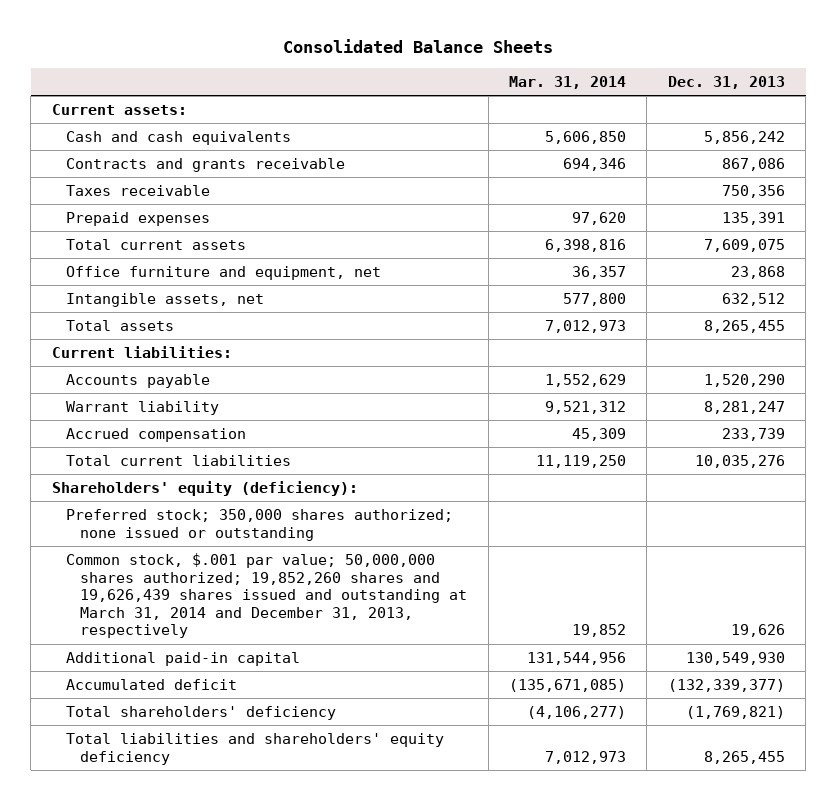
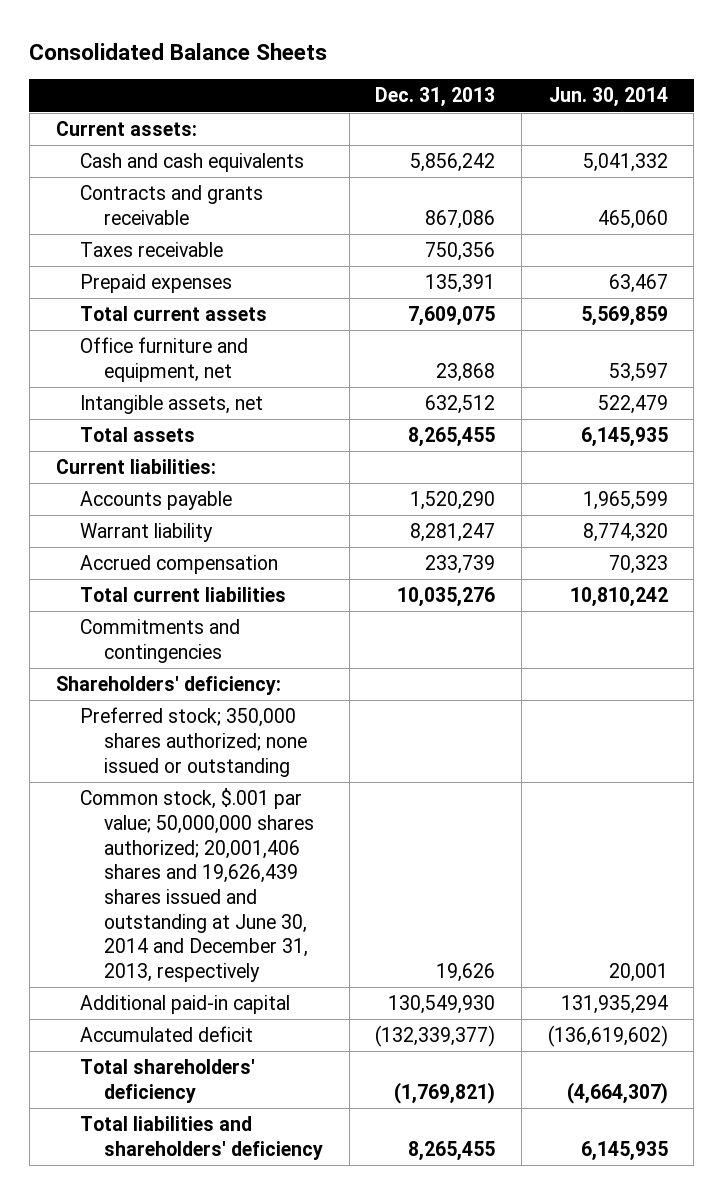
- | Mar. 31, 2014 | Dec. 31, 2013
+ | Dec. 31, 2013 | Jun. 30, 2014
- Shareholders' equity (deficiency):
+ Commitments and contingencies
+ Shareholders' deficiency:
- Common stock, $.001 par value; 50,000,000 shares authorized; 19,852,260 shares and 19,626,439 shares issued and outstanding at March 31, 2014 and December 31, 2013, respectively | 19,852 | 19,626
+ Common stock, $.001 par value; 50,000,000 shares authorized; 20,001,406 shares and 19,626,439 shares issued and outstanding at June 30, 2014 and December 31, 2013, respectively | 19,626 | 20,001
- Total liabilities and shareholders' equity deficiency | 7,012,973 | 8,265,455
+ Total liabilities and shareholders' deficiency | 8,265,455 | 6,145,935

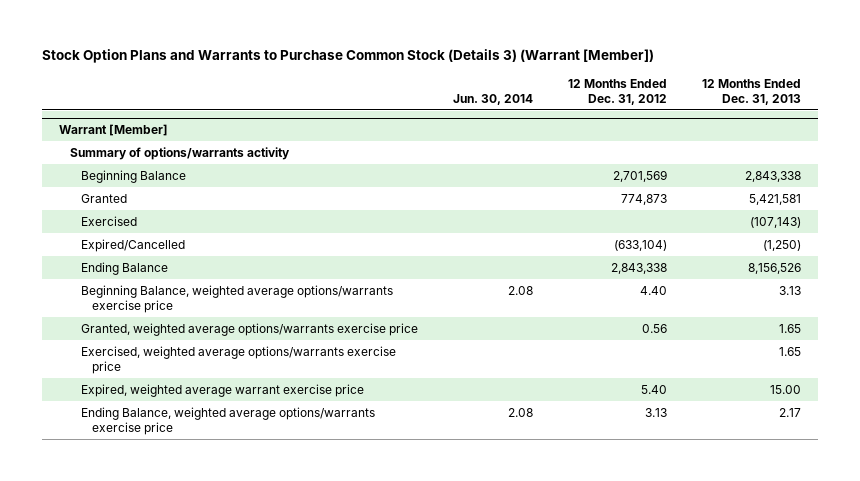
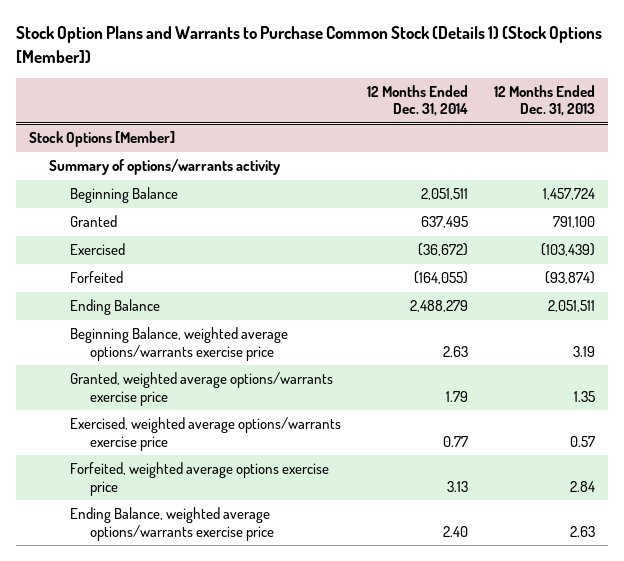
- Stock Option Plans and Warrants to Purchase Common Stock (Details 3) (Warrant [Member])
+ Stock Option Plans and Warrants to Purchase Common Stock (Details 1) (Stock Options [Member])
- | Jun. 30, 2014 | 12 Months Ended Dec. 31, 2012 | 12 Months Ended Dec. 31, 2013
+ | 12 Months Ended Dec. 31, 2014 | 12 Months Ended Dec. 31, 2013
- Warrant [Member]
+ Stock Options [Member]
- Beginning Balance | | 2,701,569 | 2,843,338
- Granted | | 774,873 | 5,421,581
- Exercised | | | (107,143)
- Expired/Cancelled | | (633,104) | (1,250)
- Ending Balance | | 2,843,338 | 8,156,526
- Beginning Balance, weighted average options/warrants exercise price | 2.08 | 4.40 | 3.13
- Granted, weighted average options/warrants exercise price | | 0.56 | 1.65
- Exercised, weighted average options/warrants exercise price | | | 1.65
- Expired, weighted average warrant exercise price | | 5.40 | 15.00
- Ending Balance, weighted average options/warrants exercise price | 2.08 | 3.13 | 2.17
+ Beginning Balance | 2,051,511 | 1,457,724
+ Granted | 637,495 | 791,100
+ Exercised | (36,672) | (103,439)
+ Forfeited | (164,055) | (93,874)
+ Ending Balance | 2,488,279 | 2,051,511
+ Beginning Balance, weighted average options/warrants exercise price | 2.63 | 3.19
+ Granted, weighted average options/warrants exercise price | 1.79 | 1.35
+ Exercised, weighted average options/warrants exercise price | 0.77 | 0.57
+ Forfeited, weighted average options exercise price | 3.13 | 2.84
+ Ending Balance, weighted average options/warrants exercise price | 2.40 | 2.63

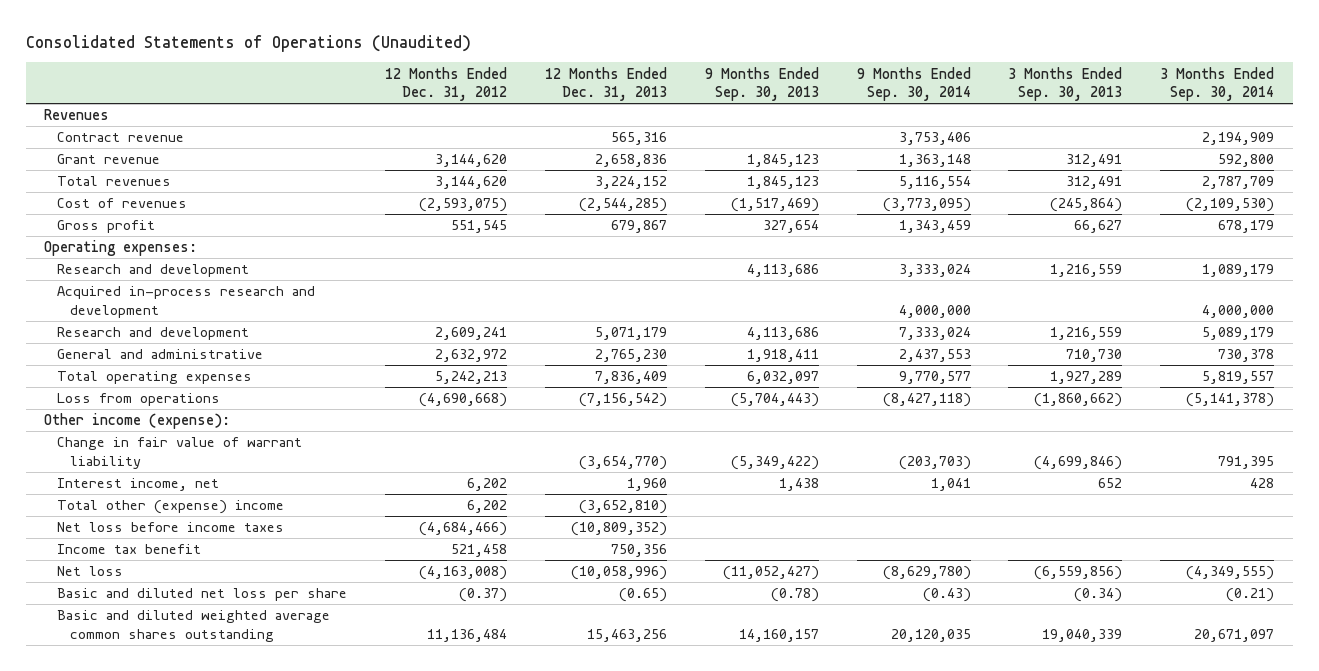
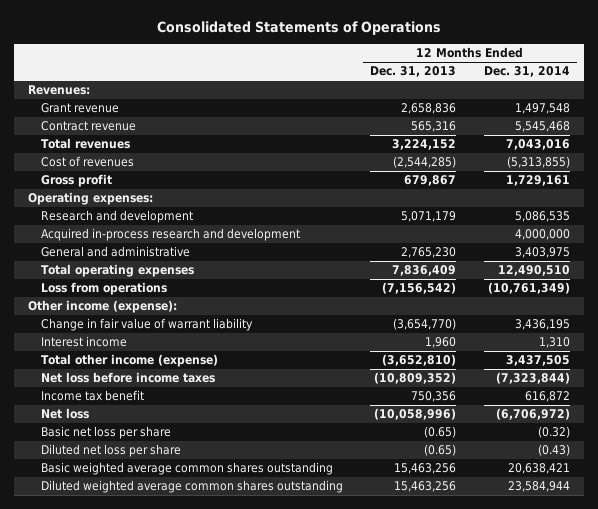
- Consolidated Statements of Operations (Unaudited)
+ Consolidated Statements of Operations
- | 12 Months Ended Dec. 31, 2012 | 12 Months Ended Dec. 31, 2013 | 9 Months Ended Sep. 30, 2013 | 9 Months Ended Sep. 30, 2014 | 3 Months Ended Sep. 30, 2013 | 3 Months Ended Sep. 30, 2014
+ | 12 Months Ended Dec. 31, 2013 | 12 Months Ended Dec. 31, 2014
- Revenues
+ Revenues:
moved down: Contract revenue | 565,316 | 5,545,468
- Research and development | | | 4,113,686 | 3,333,024 | 1,216,559 | 1,089,179
moved down: Acquired in-process research and development | | 4,000,000
- Interest income, net | 6,202 | 1,960 | 1,438 | 1,041 | 652 | 428
- Total other (expense) income | 6,202 | (3,652,810) | | | |
+ Interest income | 1,960 | 1,310
+ Total other income (expense) | (3,652,810) | 3,437,505
- Basic and diluted net loss per share | (0.37) | (0.65) | (0.78) | (0.43) | (0.34) | (0.21)
- Basic and diluted weighted average common shares outstanding | 11,136,484 | 15,463,256 | 14,160,157 | 20,120,035 | 19,040,339 | 20,671,097
+ Basic net loss per share | (0.65) | (0.32)
+ Diluted net loss per share | (0.65) | (0.43)
+ Basic weighted average common shares outstanding | 15,463,256 | 20,638,421
+ Diluted weighted average common shares outstanding | 15,463,256 | 23,584,944

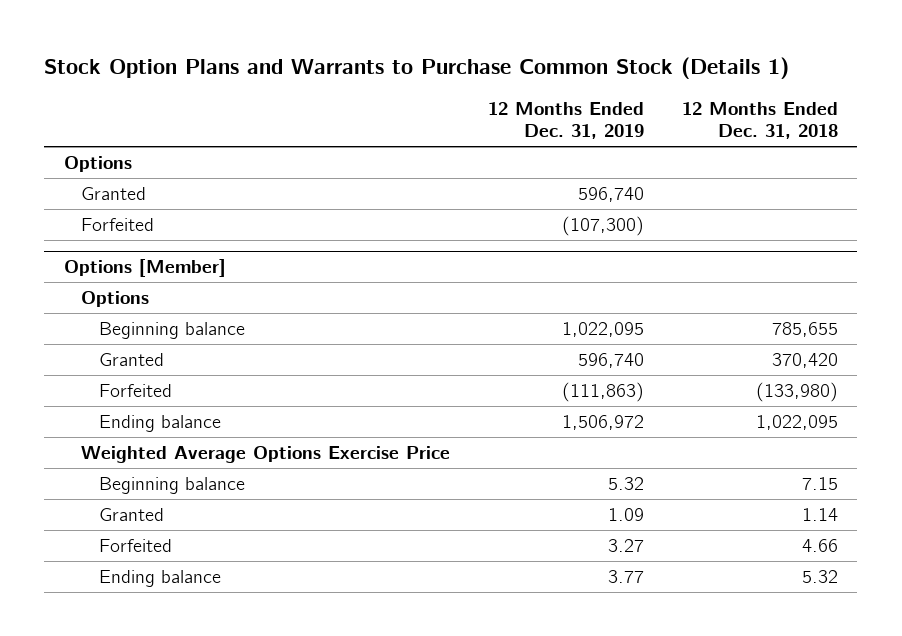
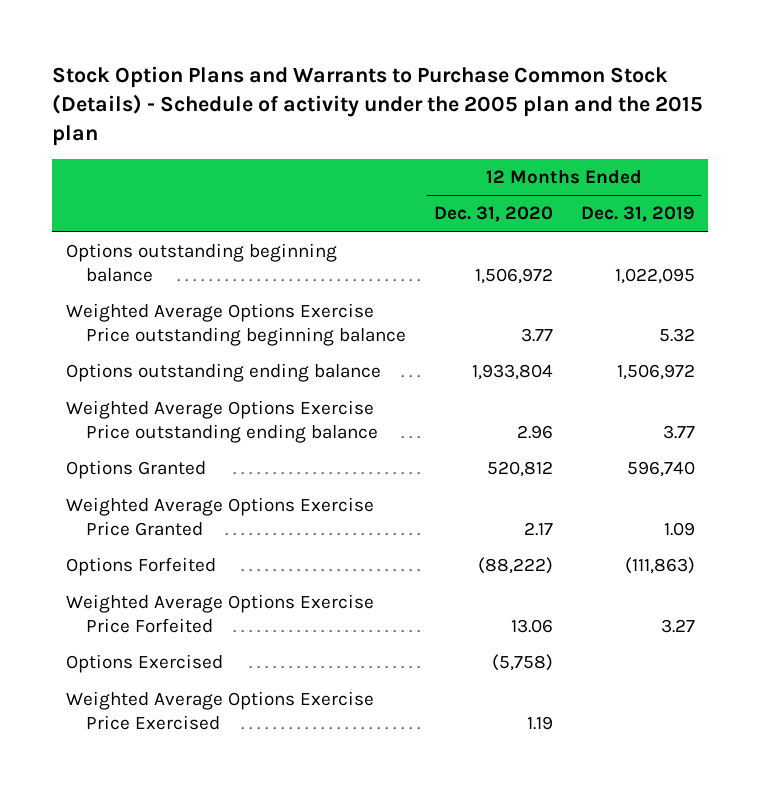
- Stock Option Plans and Warrants to Purchase Common Stock (Details 1)
+ Stock Option Plans and Warrants to Purchase Common Stock (Details) - Schedule of activity under the 2005 plan and the 2015 plan
- | 12 Months Ended Dec. 31, 2019 | 12 Months Ended Dec. 31, 2018
+ | 12 Months Ended Dec. 31, 2020 | 12 Months Ended Dec. 31, 2019
- Options
- Granted | 596,740 |
- Forfeited | (107,300) |
- Options [Member]
- Options
- Beginning balance | 1,022,095 | 785,655
- Granted | 596,740 | 370,420
- Forfeited | (111,863) | (133,980)
- Ending balance | 1,506,972 | 1,022,095
- Weighted Average Options Exercise Price
- Beginning balance | 5.32 | 7.15
- Granted | 1.09 | 1.14
- Forfeited | 3.27 | 4.66
- Ending balance | 3.77 | 5.32
+ Options outstanding beginning balance | 1,506,972 | 1,022,095
+ Weighted Average Options Exercise Price outstanding beginning balance | 3.77 | 5.32
+ Options outstanding ending balance | 1,933,804 | 1,506,972
+ Weighted Average Options Exercise Price outstanding ending balance | 2.96 | 3.77
+ Options Granted | 520,812 | 596,740
+ Weighted Average Options Exercise Price Granted | 2.17 | 1.09
+ Options Forfeited | (88,222) | (111,863)
+ Weighted Average Options Exercise Price Forfeited | 13.06 | 3.27
+ Options Exercised | (5,758) |
+ Weighted Average Options Exercise Price Exercised | 1.19 |

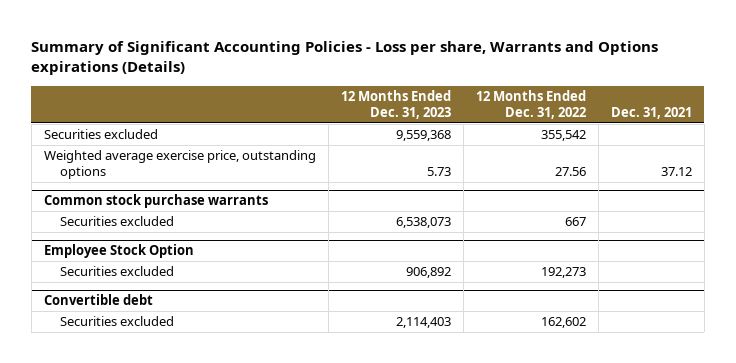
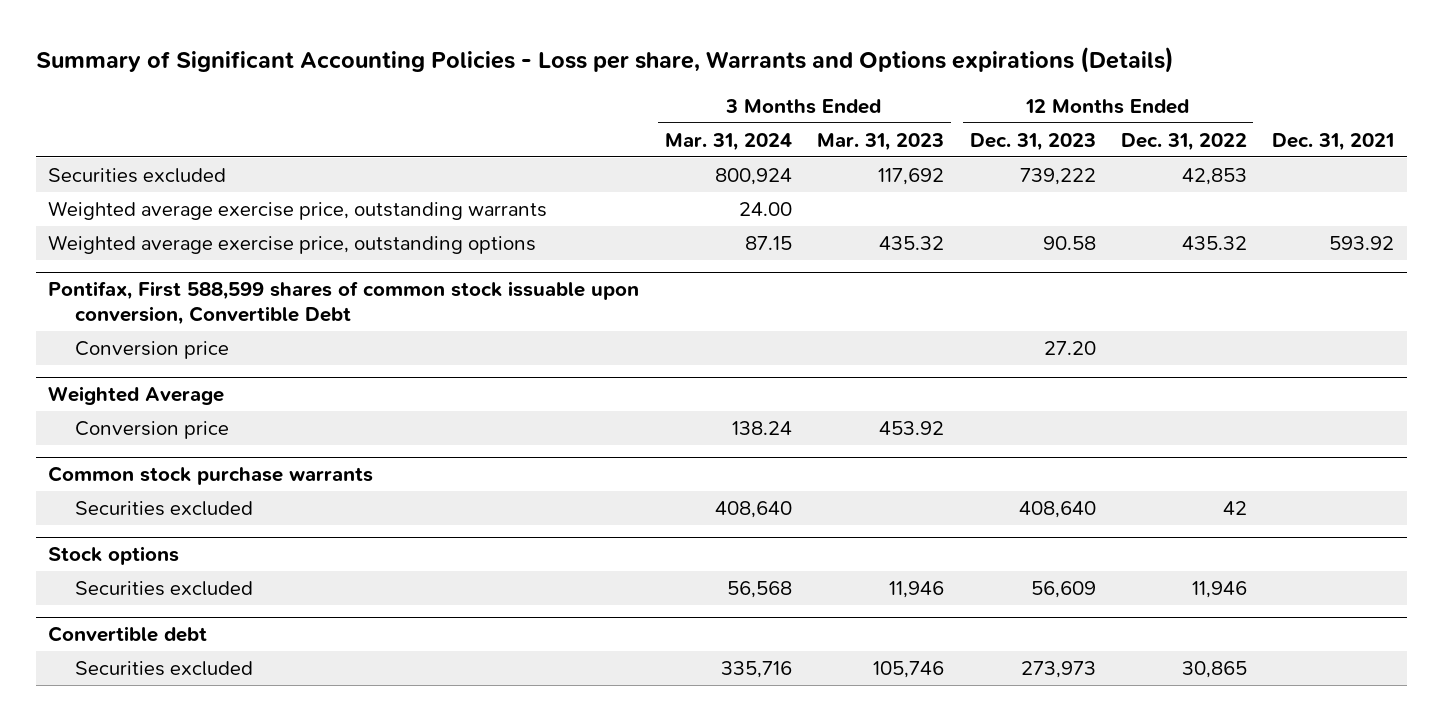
- | 12 Months Ended Dec. 31, 2023 | 12 Months Ended Dec. 31, 2022 | Dec. 31, 2021
+ | 3 Months Ended Mar. 31, 2024 | 3 Months Ended Mar. 31, 2023 | 12 Months Ended Dec. 31, 2023 | 12 Months Ended Dec. 31, 2022 | Dec. 31, 2021
- Securities excluded | 9,559,368 | 355,542 |
- Weighted average exercise price, outstanding options | 5.73 | 27.56 | 37.12
+ Securities excluded | 800,924 | 117,692 | 739,222 | 42,853 |
+ Weighted average exercise price, outstanding warrants | 24.00 | | | |
+ Weighted average exercise price, outstanding options | 87.15 | 435.32 | 90.58 | 435.32 | 593.92
+ Pontifax, First 588,599 shares of common stock issuable upon conversion, Convertible Debt
+ Conversion price | | | 27.20 | |
+ Weighted Average
+ Conversion price | 138.24 | 453.92 | | |
@ Common stock purchase warrants
- Securities excluded | 6,538,073 | 667 |
- Employee Stock Option
- Securities excluded | 906,892 | 192,273 |
@ Common stock purchase warrants
+ Securities excluded | 408,640 | | 408,640 | 42 |
+ Stock options
+ Securities excluded | 56,568 | 11,946 | 56,609 | 11,946 |
@ Convertible debt
- Securities excluded | 2,114,403 | 162,602 |
+ Securities excluded | 335,716 | 105,746 | 273,973 | 30,865 |

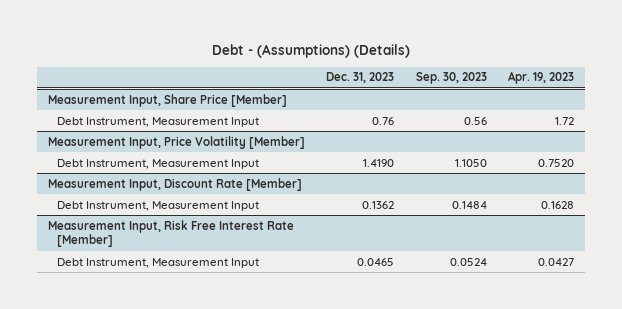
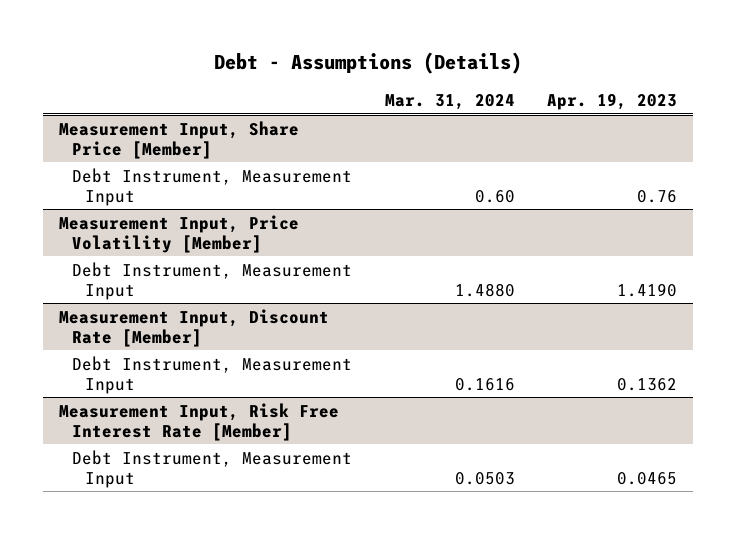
- Debt - (Assumptions) (Details)
+ Debt - Assumptions (Details)
- | Dec. 31, 2023 | Sep. 30, 2023 | Apr. 19, 2023
+ | Mar. 31, 2024 | Apr. 19, 2023
@ Measurement Input, Share Price [Member]
- Debt Instrument, Measurement Input | 0.76 | 0.56 | 1.72
+ Debt Instrument, Measurement Input | 0.60 | 0.76
@ Measurement Input, Price Volatility [Member]
- Debt Instrument, Measurement Input | 1.4190 | 1.1050 | 0.7520
+ Debt Instrument, Measurement Input | 1.4880 | 1.4190
@ Measurement Input, Discount Rate [Member]
- Debt Instrument, Measurement Input | 0.1362 | 0.1484 | 0.1628
+ Debt Instrument, Measurement Input | 0.1616 | 0.1362
@ Measurement Input, Risk Free Interest Rate [Member]
- Debt Instrument, Measurement Input | 0.0465 | 0.0524 | 0.0427
+ Debt Instrument, Measurement Input | 0.0503 | 0.0465

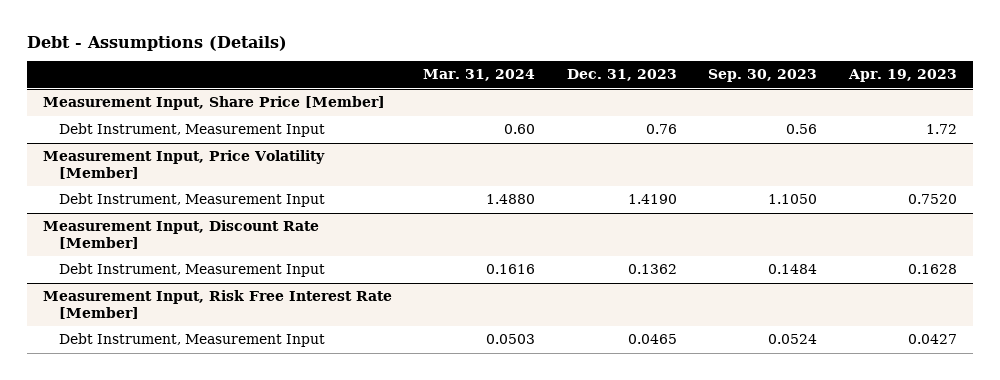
- | Mar. 31, 2024 | Apr. 19, 2023
+ | Mar. 31, 2024 | Dec. 31, 2023 | Sep. 30, 2023 | Apr. 19, 2023
@ Measurement Input, Share Price [Member]
- Debt Instrument, Measurement Input | 0.60 | 0.76
+ Debt Instrument, Measurement Input | 0.60 | 0.76 | 0.56 | 1.72
@ Measurement Input, Price Volatility [Member]
- Debt Instrument, Measurement Input | 1.4880 | 1.4190
+ Debt Instrument, Measurement Input | 1.4880 | 1.4190 | 1.1050 | 0.7520
@ Measurement Input, Discount Rate [Member]
- Debt Instrument, Measurement Input | 0.1616 | 0.1362
+ Debt Instrument, Measurement Input | 0.1616 | 0.1362 | 0.1484 | 0.1628
@ Measurement Input, Risk Free Interest Rate [Member]
- Debt Instrument, Measurement Input | 0.0503 | 0.0465
+ Debt Instrument, Measurement Input | 0.0503 | 0.0465 | 0.0524 | 0.0427

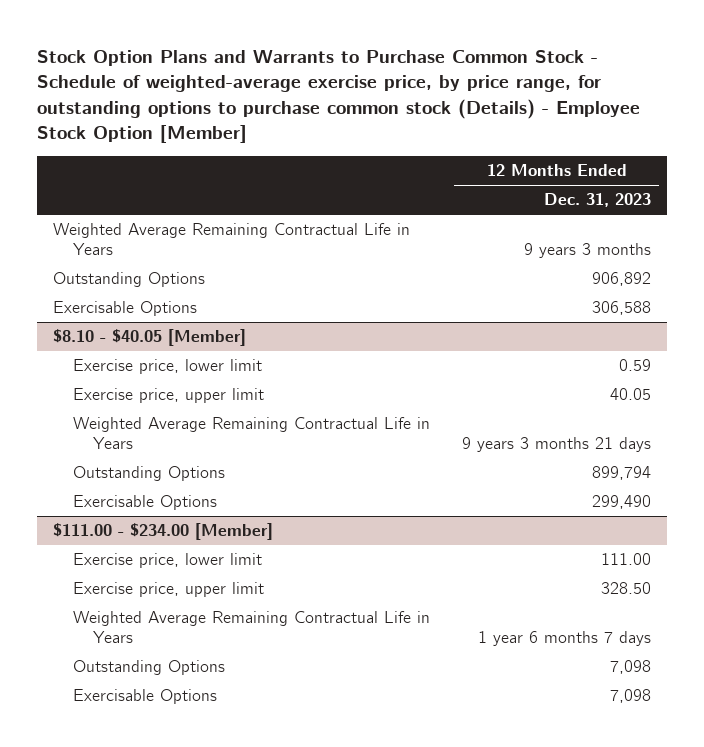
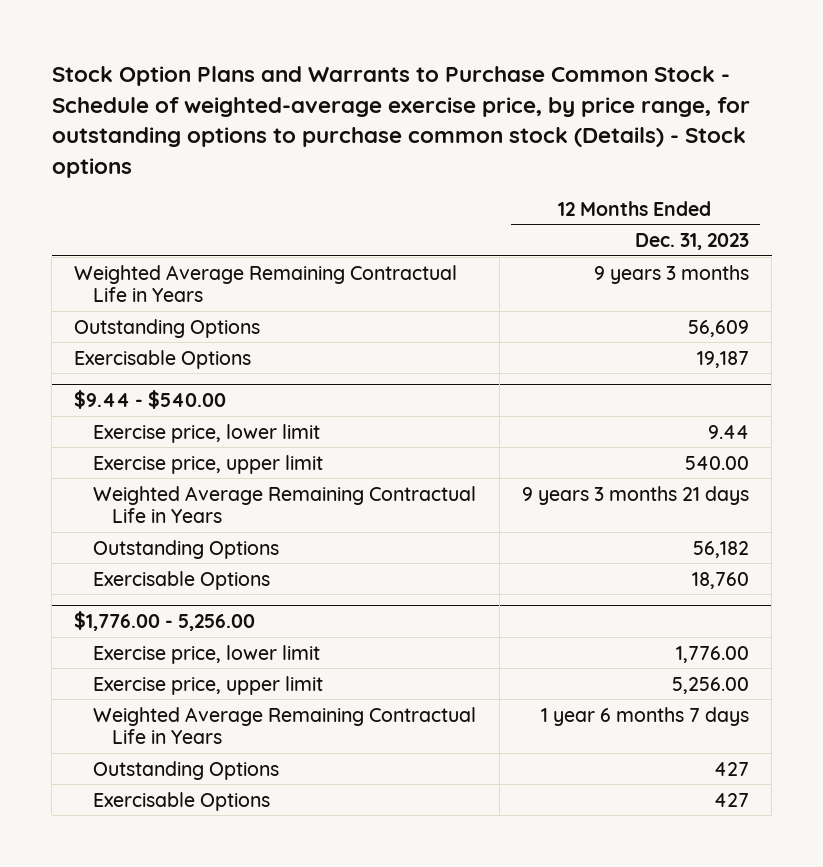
- Stock Option Plans and Warrants to Purchase Common Stock - Schedule of weighted-average exercise price, by price range, for outstanding options to purchase common stock (Details) - Employee Stock Option [Member]
+ Stock Option Plans and Warrants to Purchase Common Stock - Schedule of weighted-average exercise price, by price range, for outstanding options to purchase common stock (Details) - Stock options
- Outstanding Options | 906,892
- Exercisable Options | 306,588
- $8.10 - $40.05 [Member]
- Exercise price, lower limit | 0.59
- Exercise price, upper limit | 40.05
+ Outstanding Options | 56,609
+ Exercisable Options | 19,187
+ $9.44 - $540.00
+ Exercise price, lower limit | 9.44
+ Exercise price, upper limit | 540.00
- Outstanding Options | 899,794
- Exercisable Options | 299,490
- $111.00 - $234.00 [Member]
- Exercise price, lower limit | 111.00
- Exercise price, upper limit | 328.50
+ Outstanding Options | 56,182
+ Exercisable Options | 18,760
+ $1,776.00 - 5,256.00
+ Exercise price, lower limit | 1,776.00
+ Exercise price, upper limit | 5,256.00
- Outstanding Options | 7,098
- Exercisable Options | 7,098
+ Outstanding Options | 427
+ Exercisable Options | 427

